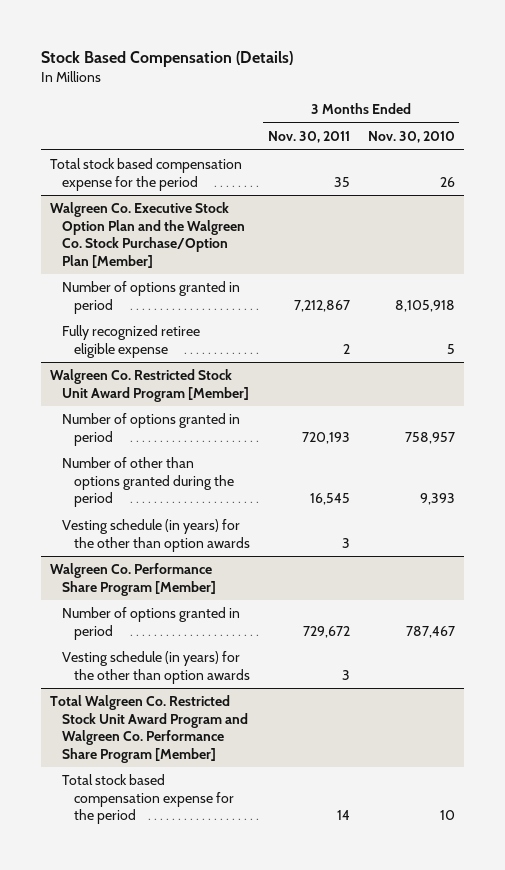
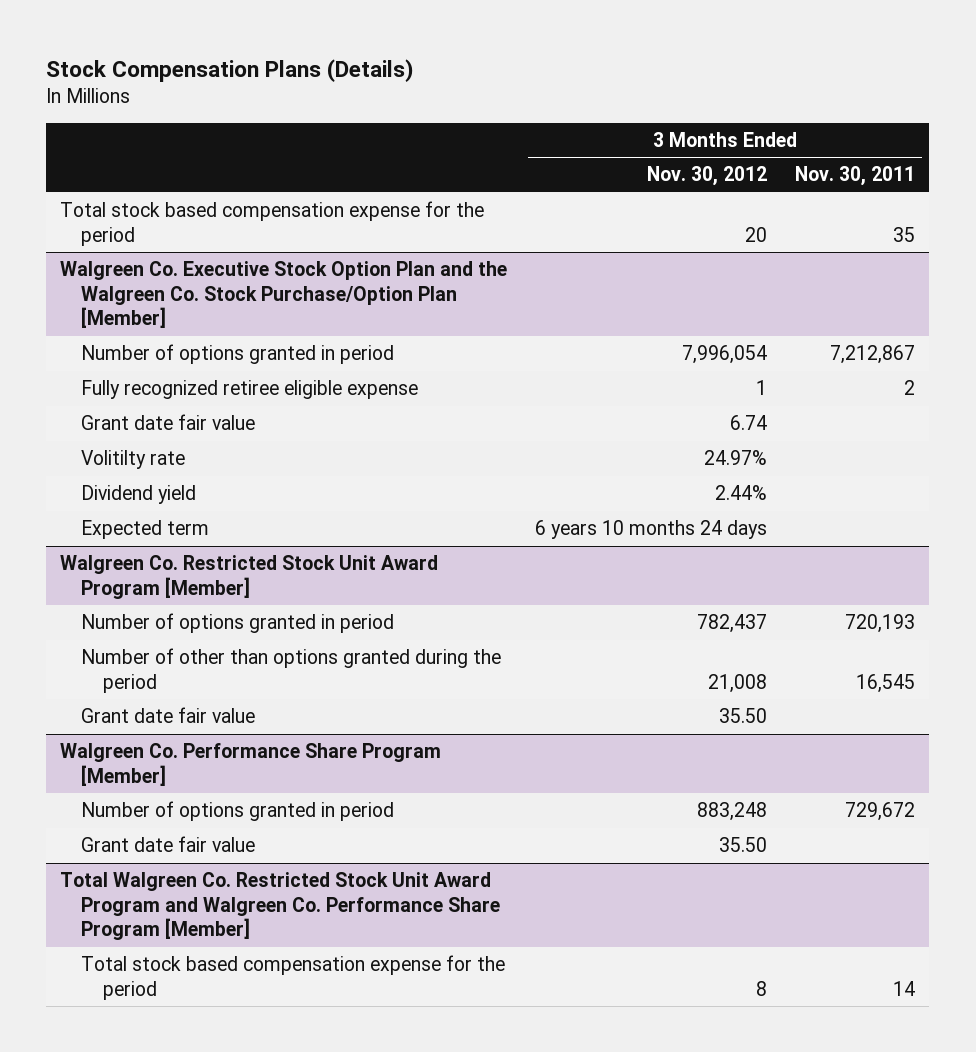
- Stock Based Compensation (Details)
+ Stock Compensation Plans (Details)
- | 3 Months Ended Nov. 30, 2011 | 3 Months Ended Nov. 30, 2010
+ | 3 Months Ended Nov. 30, 2012 | 3 Months Ended Nov. 30, 2011
@ Walgreen Co. Executive Stock Option Plan and the Walgreen Co. Stock Purchase/Option Plan [Member]
+ Grant date fair value | 6.74 |
+ Volitilty rate | 24.97% |
+ Dividend yield | 2.44% |
+ Expected term | 6 years 10 months 24 days |
@ Walgreen Co. Restricted Stock Unit Award Program [Member]
- Vesting schedule (in years) for the other than option awards | 3 |
+ Grant date fair value | 35.50 |
@ Walgreen Co. Performance Share Program [Member]
- Vesting schedule (in years) for the other than option awards | 3 |
+ Grant date fair value | 35.50 |

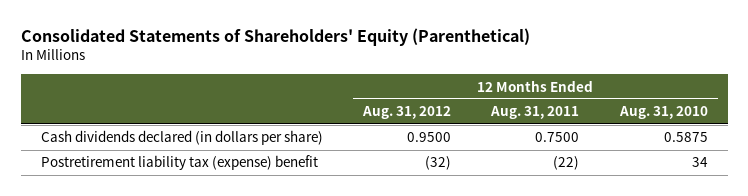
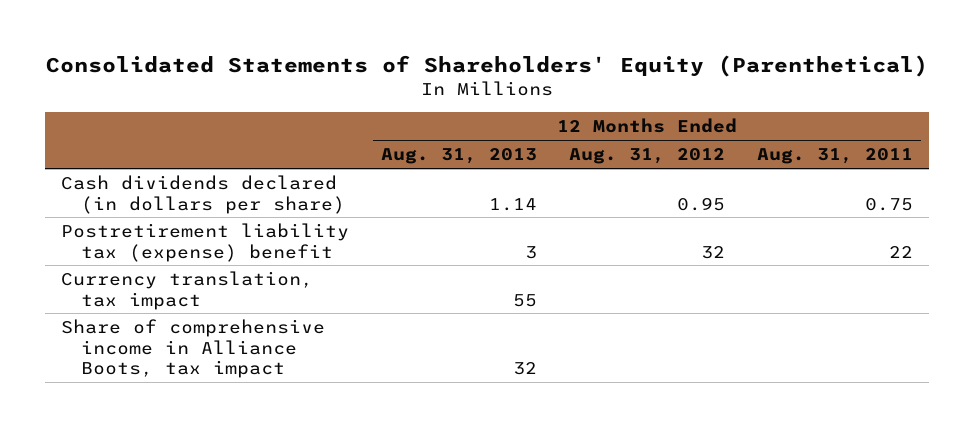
- | 12 Months Ended Aug. 31, 2012 | 12 Months Ended Aug. 31, 2011 | 12 Months Ended Aug. 31, 2010
+ | 12 Months Ended Aug. 31, 2013 | 12 Months Ended Aug. 31, 2012 | 12 Months Ended Aug. 31, 2011
- Cash dividends declared (in dollars per share) | 0.9500 | 0.7500 | 0.5875
- Postretirement liability tax (expense) benefit | (32) | (22) | 34
+ Cash dividends declared (in dollars per share) | 1.14 | 0.95 | 0.75
+ Postretirement liability tax (expense) benefit | 3 | 32 | 22
+ Currency translation, tax impact | 55 | |
+ Share of comprehensive income in Alliance Boots, tax impact | 32 | |

